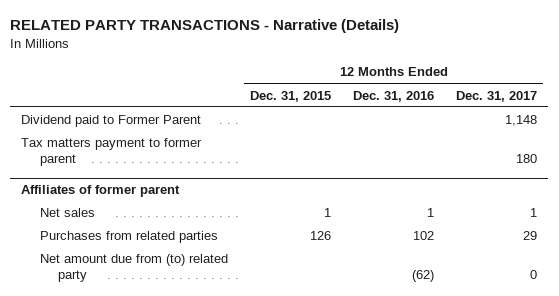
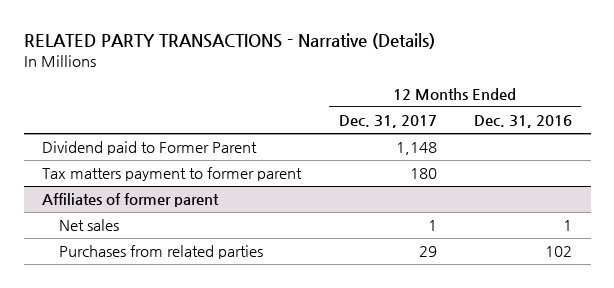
- | 12 Months Ended Dec. 31, 2015 | 12 Months Ended Dec. 31, 2016 | 12 Months Ended Dec. 31, 2017
+ | 12 Months Ended Dec. 31, 2017 | 12 Months Ended Dec. 31, 2016
@ Affiliates of former parent
- Net amount due from (to) related party | | (62) | 0

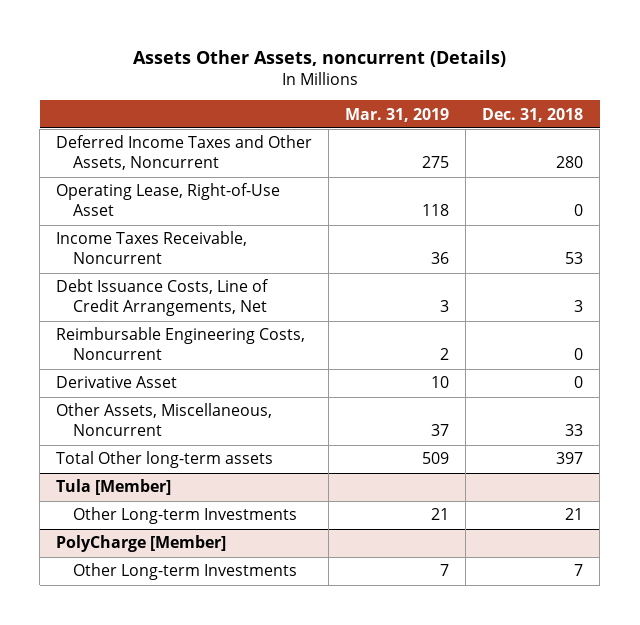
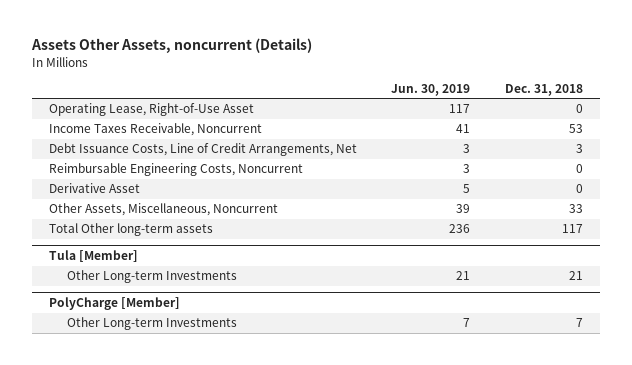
- | Mar. 31, 2019 | Dec. 31, 2018
+ | Jun. 30, 2019 | Dec. 31, 2018
- Deferred Income Taxes and Other Assets, Noncurrent | 275 | 280
- Total Other long-term assets | 509 | 397
+ Total Other long-term assets | 236 | 117

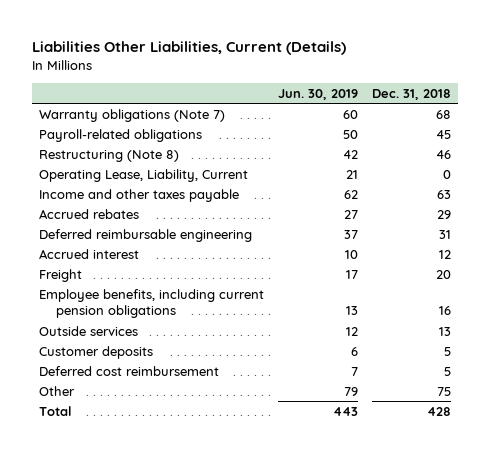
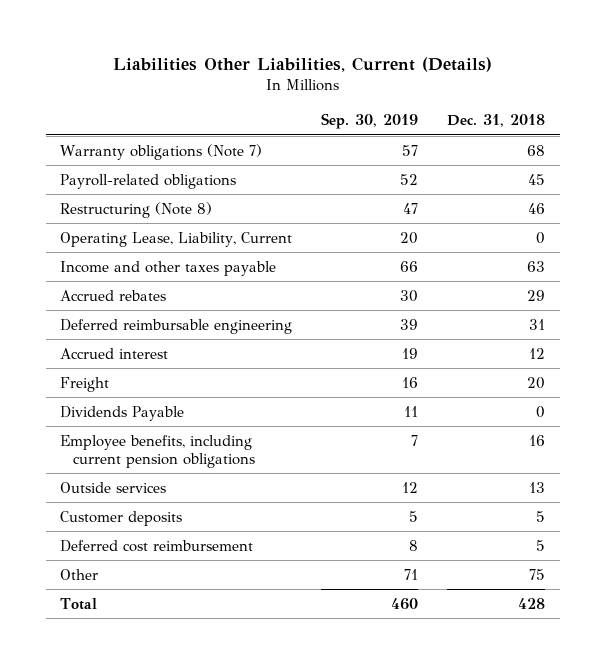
- | Jun. 30, 2019 | Dec. 31, 2018
+ | Sep. 30, 2019 | Dec. 31, 2018
+ Dividends Payable | 11 | 0

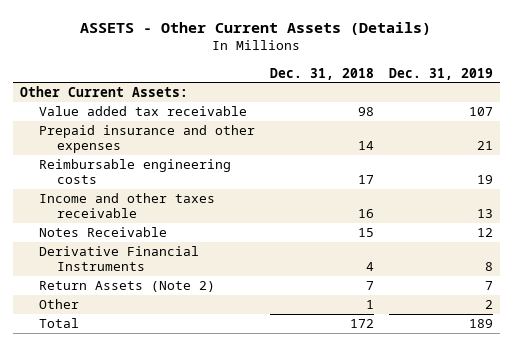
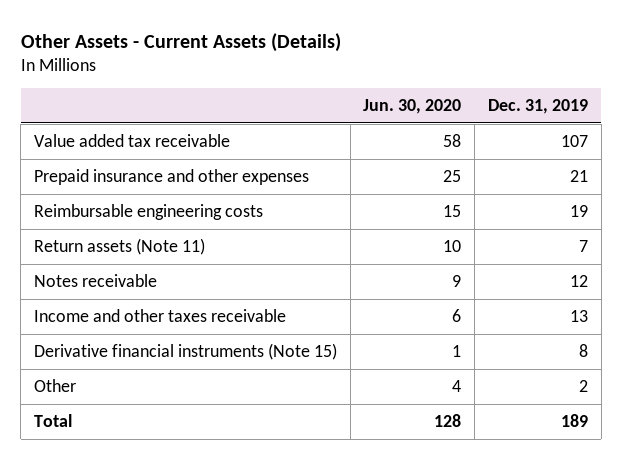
- ASSETS - Other Current Assets (Details)
+ Other Assets - Current Assets (Details)
- | Dec. 31, 2018 | Dec. 31, 2019
+ | Jun. 30, 2020 | Dec. 31, 2019
- Other Current Assets:
+ Return assets (Note 11) | 10 | 7
+ Notes receivable | 9 | 12
- Notes Receivable | 15 | 12
- Derivative Financial Instruments | 4 | 8
- Return Assets (Note 2) | 7 | 7
+ Derivative financial instruments (Note 15) | 1 | 8

